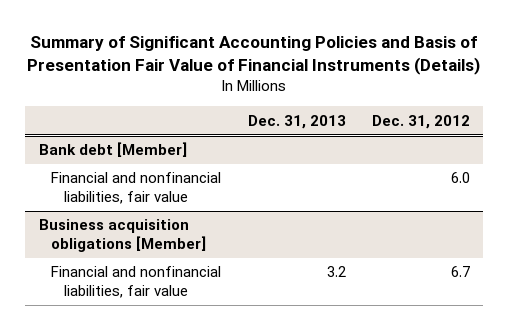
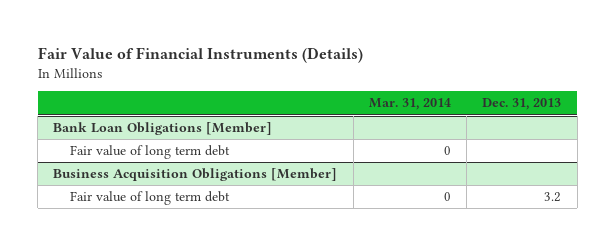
- Summary of Significant Accounting Policies and Basis of Presentation Fair Value of Financial Instruments (Details)
+ Fair Value of Financial Instruments (Details)
- | Dec. 31, 2013 | Dec. 31, 2012
+ | Mar. 31, 2014 | Dec. 31, 2013
- Bank debt [Member]
- Financial and nonfinancial liabilities, fair value | | 6.0
- Business acquisition obligations [Member]
- Financial and nonfinancial liabilities, fair value | 3.2 | 6.7
+ Bank Loan Obligations [Member]
+ Fair value of long term debt | 0 |
+ Business Acquisition Obligations [Member]
+ Fair value of long term debt | 0 | 3.2

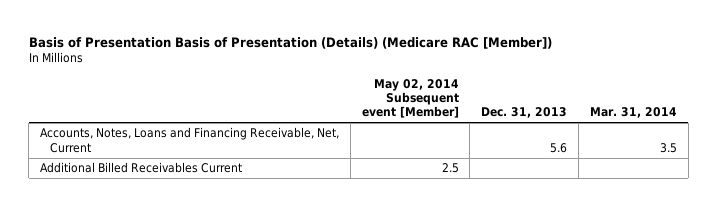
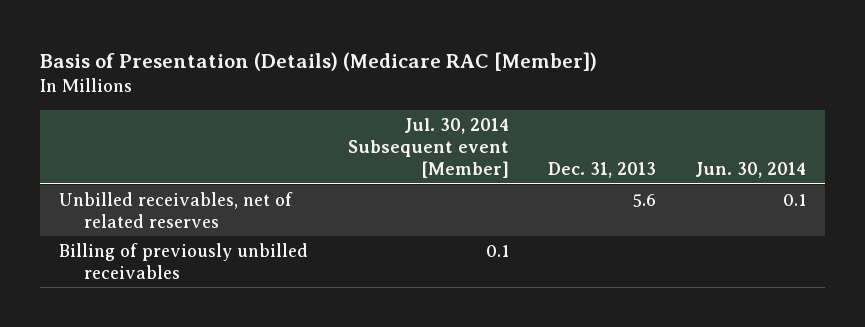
- Basis of Presentation Basis of Presentation (Details) (Medicare RAC [Member])
+ Basis of Presentation (Details) (Medicare RAC [Member])
- | May 02, 2014 Subsequent event [Member] | Dec. 31, 2013 | Mar. 31, 2014
+ | Jul. 30, 2014 Subsequent event [Member] | Dec. 31, 2013 | Jun. 30, 2014
- Accounts, Notes, Loans and Financing Receivable, Net, Current | | 5.6 | 3.5
- Additional Billed Receivables Current | 2.5 | |
+ Unbilled receivables, net of related reserves | | 5.6 | 0.1
+ Billing of previously unbilled receivables | 0.1 | |

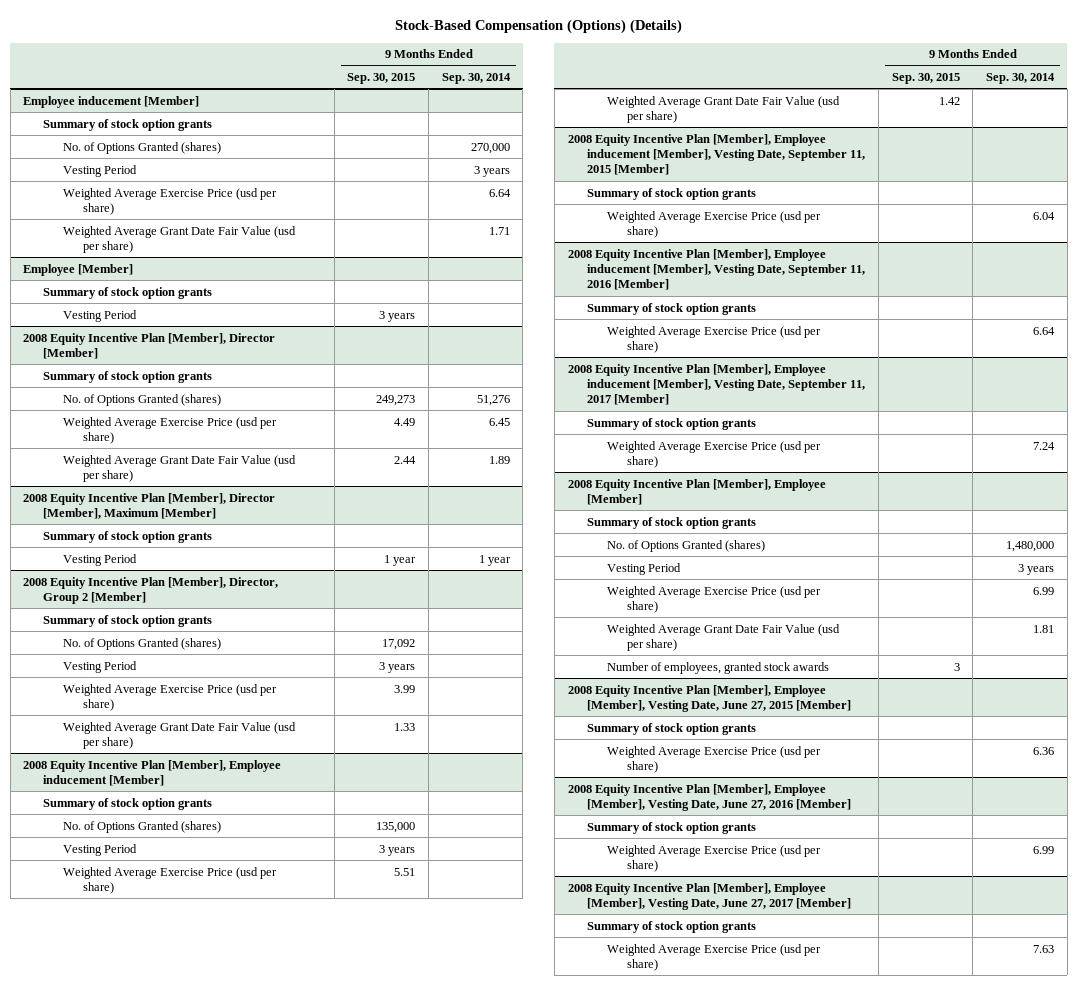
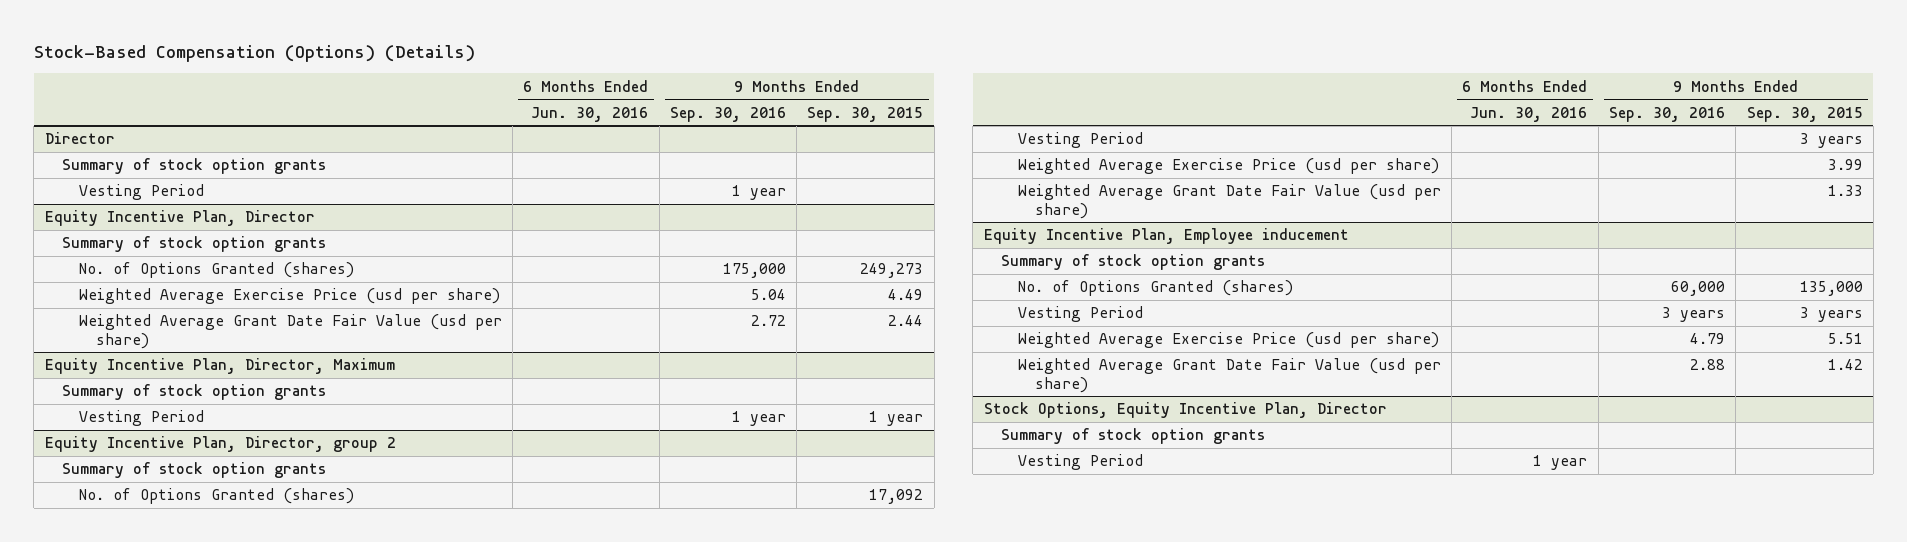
- | 9 Months Ended Sep. 30, 2015 | 9 Months Ended Sep. 30, 2014
+ | 6 Months Ended Jun. 30, 2016 | 9 Months Ended Sep. 30, 2016 | 9 Months Ended Sep. 30, 2015
- Employee inducement [Member]
- Summary of stock option grants
- No. of Options Granted (shares) | | 270,000
- Vesting Period | | 3 years
- Weighted Average Exercise Price (usd per share) | | 6.64
- Weighted Average Grant Date Fair Value (usd per share) | | 1.71
- Employee [Member]
- Summary of stock option grants
- Vesting Period | 3 years |
- 2008 Equity Incentive Plan [Member], Director [Member]
+ Director
+ Summary of stock option grants
+ Vesting Period | | 1 year |
+ Equity Incentive Plan, Director
- 2008 Equity Incentive Plan [Member], Director [Member], Maximum [Member]
+ Equity Incentive Plan, Director, Maximum
- 2008 Equity Incentive Plan [Member], Director, Group 2 [Member]
+ Equity Incentive Plan, Director, group 2
- 2008 Equity Incentive Plan [Member], Employee inducement [Member]
+ Equity Incentive Plan, Employee inducement
- 2008 Equity Incentive Plan [Member], Employee inducement [Member], Vesting Date, September 11, 2015 [Member]
- Summary of stock option grants
- Weighted Average Exercise Price (usd per share) | | 6.04
- 2008 Equity Incentive Plan [Member], Employee inducement [Member], Vesting Date, September 11, 2016 [Member]
- Summary of stock option grants
- Weighted Average Exercise Price (usd per share) | | 6.64
- 2008 Equity Incentive Plan [Member], Employee inducement [Member], Vesting Date, September 11, 2017 [Member]
- Summary of stock option grants
- Weighted Average Exercise Price (usd per share) | | 7.24
- 2008 Equity Incentive Plan [Member], Employee [Member]
- Summary of stock option grants
- No. of Options Granted (shares) | | 1,480,000
- Vesting Period | | 3 years
- Weighted Average Exercise Price (usd per share) | | 6.99
- Weighted Average Grant Date Fair Value (usd per share) | | 1.81
- Number of employees, granted stock awards | 3 |
- 2008 Equity Incentive Plan [Member], Employee [Member], Vesting Date, June 27, 2015 [Member]
- Summary of stock option grants
- Weighted Average Exercise Price (usd per share) | | 6.36
- 2008 Equity Incentive Plan [Member], Employee [Member], Vesting Date, June 27, 2016 [Member]
- Summary of stock option grants
- Weighted Average Exercise Price (usd per share) | | 6.99
- 2008 Equity Incentive Plan [Member], Employee [Member], Vesting Date, June 27, 2017 [Member]
- Summary of stock option grants
- Weighted Average Exercise Price (usd per share) | | 7.63
+ Stock Options, Equity Incentive Plan, Director
+ Summary of stock option grants
+ Vesting Period | 1 year | |

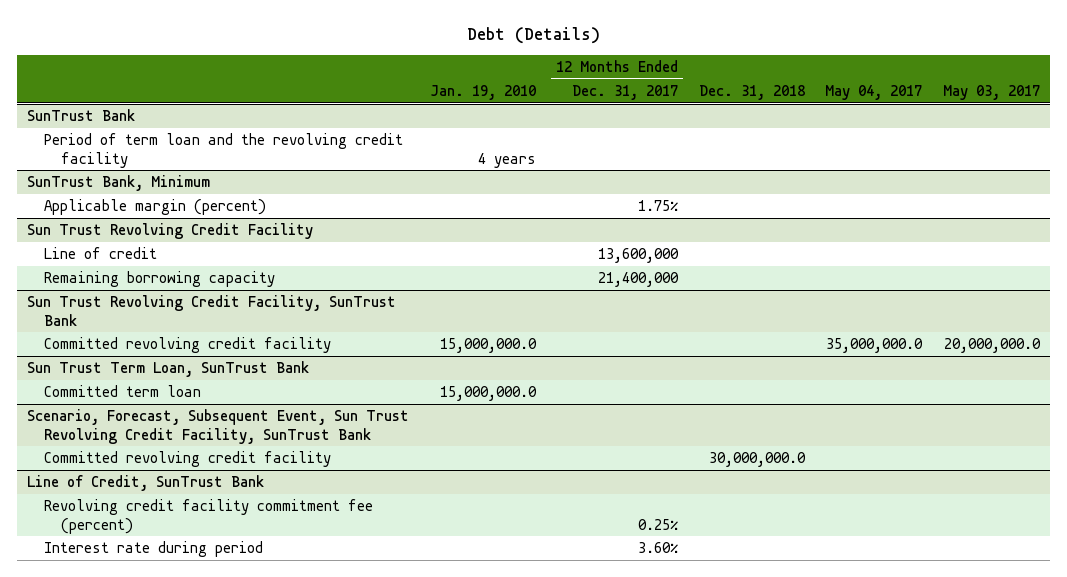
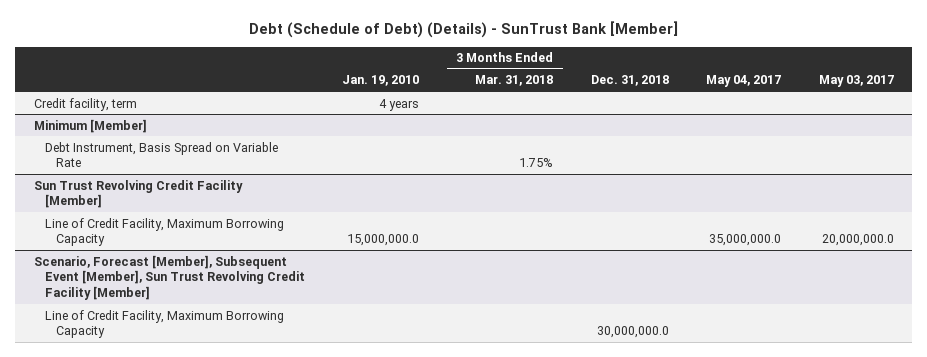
- Debt (Details)
+ Debt (Schedule of Debt) (Details) - SunTrust Bank [Member]
- | Jan. 19, 2010 | 12 Months Ended Dec. 31, 2017 | Dec. 31, 2018 | May 04, 2017 | May 03, 2017
+ | Jan. 19, 2010 | 3 Months Ended Mar. 31, 2018 | Dec. 31, 2018 | May 04, 2017 | May 03, 2017
- SunTrust Bank
- Period of term loan and the revolving credit facility | 4 years | | | |
- SunTrust Bank, Minimum
- Applicable margin (percent) | | 1.75% | | |
- Sun Trust Revolving Credit Facility
- Line of credit | | 13,600,000 | | |
- Remaining borrowing capacity | | 21,400,000 | | |
- Sun Trust Revolving Credit Facility, SunTrust Bank
- Committed revolving credit facility | 15,000,000.0 | | | 35,000,000.0 | 20,000,000.0
- Sun Trust Term Loan, SunTrust Bank
- Committed term loan | 15,000,000.0 | | | |
- Scenario, Forecast, Subsequent Event, Sun Trust Revolving Credit Facility, SunTrust Bank
- Committed revolving credit facility | | | 30,000,000.0 | |
- Line of Credit, SunTrust Bank
- Revolving credit facility commitment fee (percent) | | 0.25% | | |
- Interest rate during period | | 3.60% | | |
+ Credit facility, term | 4 years | | | |
+ Minimum [Member]
+ Debt Instrument, Basis Spread on Variable Rate | | 1.75% | | |
+ Sun Trust Revolving Credit Facility [Member]
+ Line of Credit Facility, Maximum Borrowing Capacity | 15,000,000.0 | | | 35,000,000.0 | 20,000,000.0
+ Scenario, Forecast [Member], Subsequent Event [Member], Sun Trust Revolving Credit Facility [Member]
+ Line of Credit Facility, Maximum Borrowing Capacity | | | 30,000,000.0 | |

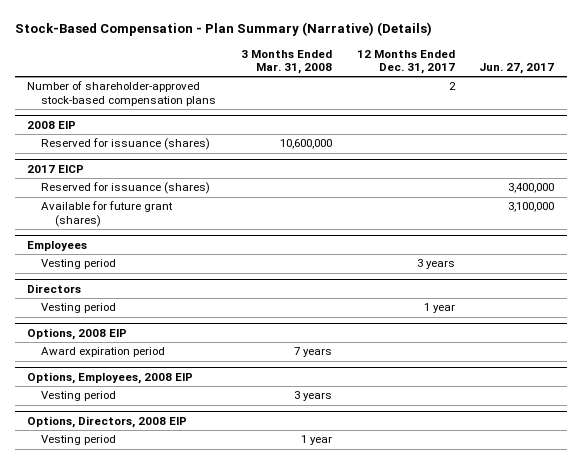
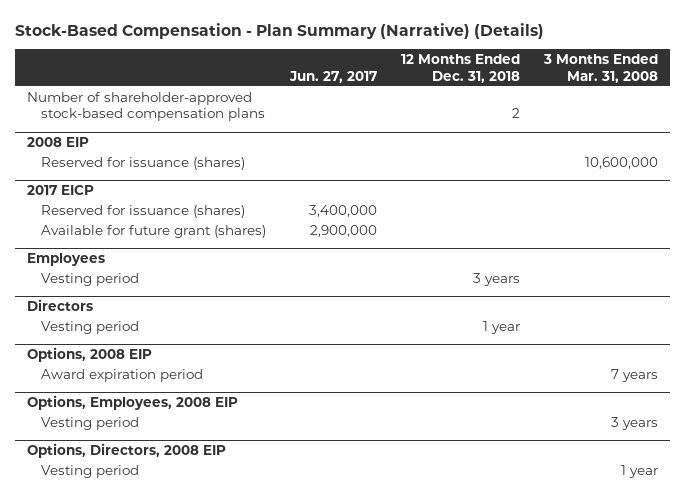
- | 3 Months Ended Mar. 31, 2008 | 12 Months Ended Dec. 31, 2017 | Jun. 27, 2017
+ | Jun. 27, 2017 | 12 Months Ended Dec. 31, 2018 | 3 Months Ended Mar. 31, 2008
@ 2017 EICP
- Available for future grant (shares) | | | 3,100,000
+ Available for future grant (shares) | 2,900,000 | |

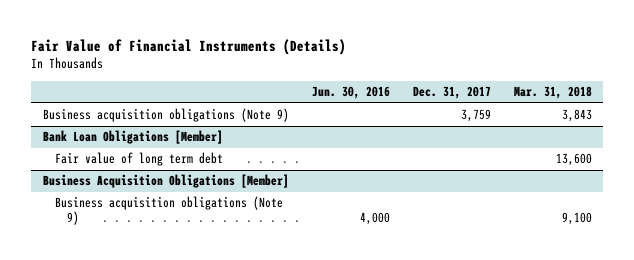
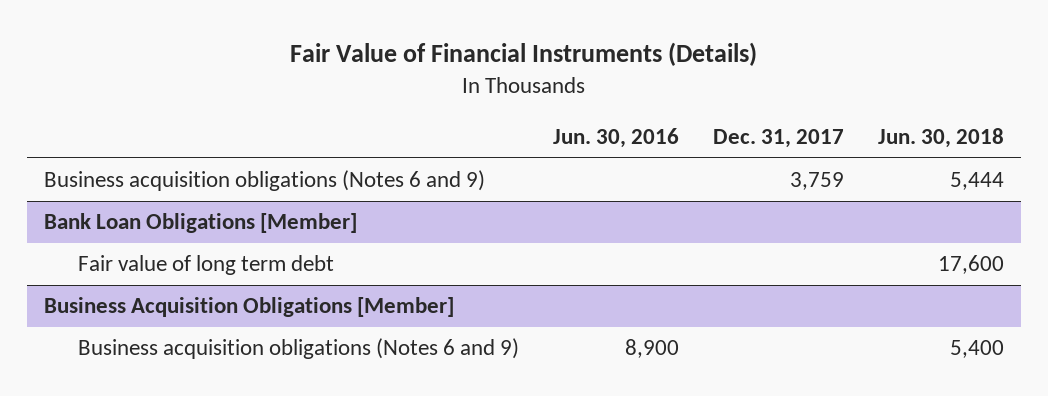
- | Jun. 30, 2016 | Dec. 31, 2017 | Mar. 31, 2018
+ | Jun. 30, 2016 | Dec. 31, 2017 | Jun. 30, 2018
- Business acquisition obligations (Note 9) | | 3,759 | 3,843
+ Business acquisition obligations (Notes 6 and 9) | | 3,759 | 5,444
@ Business Acquisition Obligations [Member]
- Business acquisition obligations (Note 9) | 4,000 | | 9,100
+ Business acquisition obligations (Notes 6 and 9) | 8,900 | | 5,400

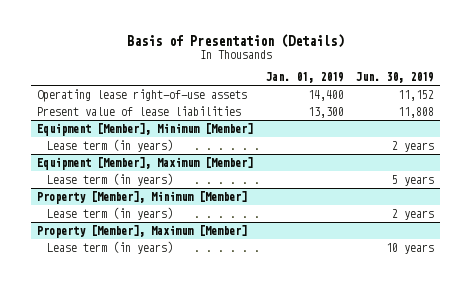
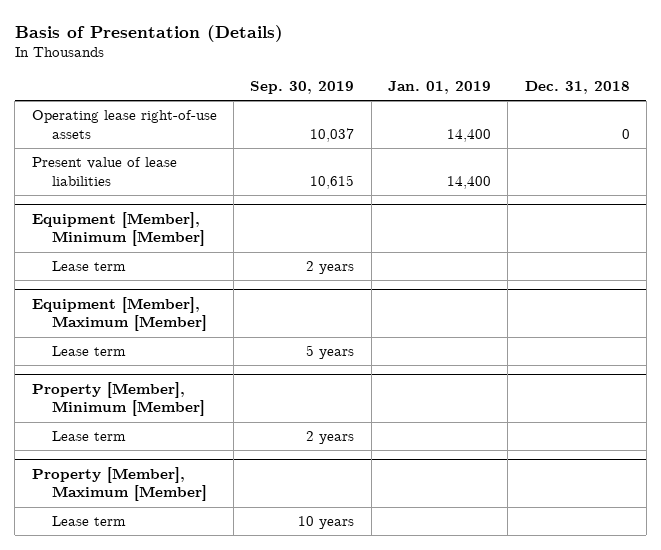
- | Jan. 01, 2019 | Jun. 30, 2019
+ | Sep. 30, 2019 | Jan. 01, 2019 | Dec. 31, 2018
- Present value of lease liabilities | 13,300 | 11,808
+ Present value of lease liabilities | 10,615 | 14,400 |
@ Equipment [Member], Minimum [Member]
- Lease term (in years) | | 2 years
+ Lease term | 2 years | |
@ Equipment [Member], Maximum [Member]
- Lease term (in years) | | 5 years
+ Lease term | 5 years | |
@ Property [Member], Minimum [Member]
- Lease term (in years) | | 2 years
+ Lease term | 2 years | |
@ Property [Member], Maximum [Member]
- Lease term (in years) | | 10 years
+ Lease term | 10 years | |

